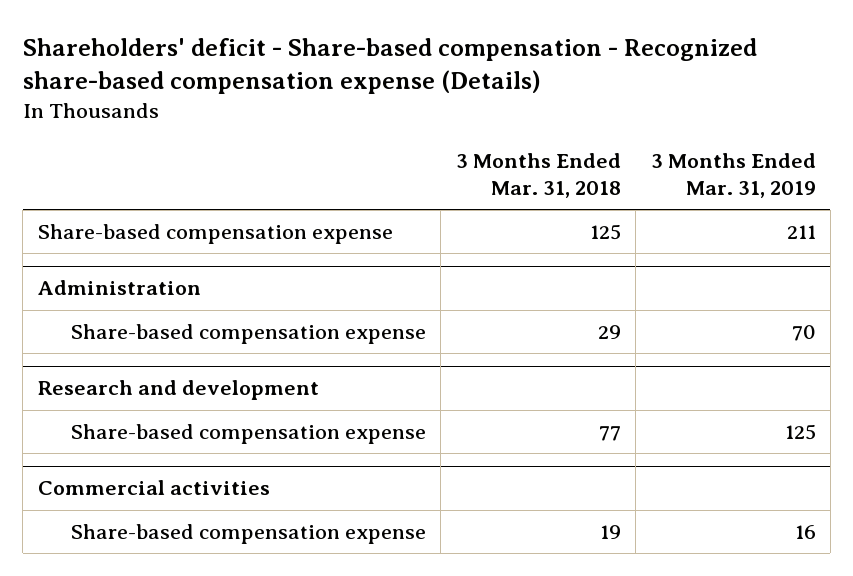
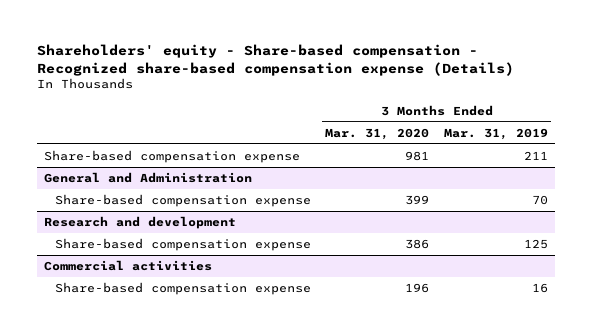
- Shareholders' deficit - Share-based compensation - Recognized share-based compensation expense (Details)
+ Shareholders' equity - Share-based compensation - Recognized share-based compensation expense (Details)
- | 3 Months Ended Mar. 31, 2018 | 3 Months Ended Mar. 31, 2019
+ | 3 Months Ended Mar. 31, 2020 | 3 Months Ended Mar. 31, 2019
- Administration
+ General and Administration

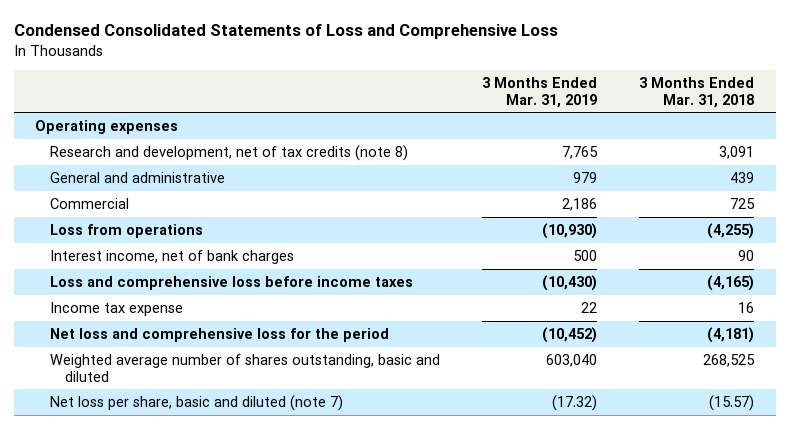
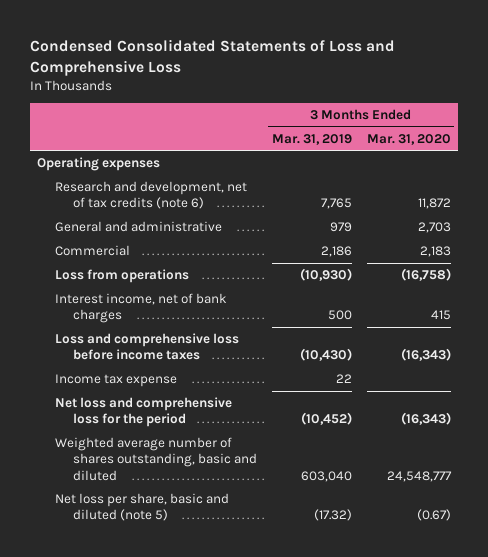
- | 3 Months Ended Mar. 31, 2019 | 3 Months Ended Mar. 31, 2018
+ | 3 Months Ended Mar. 31, 2019 | 3 Months Ended Mar. 31, 2020
- Research and development, net of tax credits (note 8) | 7,765 | 3,091
+ Research and development, net of tax credits (note 6) | 7,765 | 11,872
- Net loss per share, basic and diluted (note 7) | (17.32) | (15.57)
+ Net loss per share, basic and diluted (note 5) | (17.32) | (0.67)

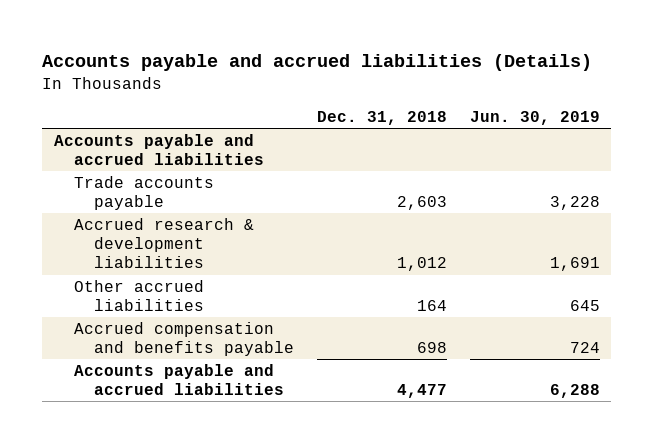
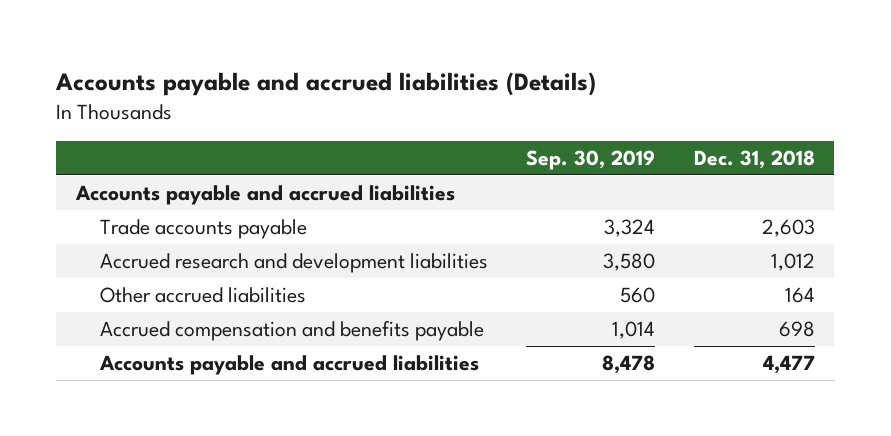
- | Dec. 31, 2018 | Jun. 30, 2019
+ | Sep. 30, 2019 | Dec. 31, 2018
- Accrued research & development liabilities | 1,012 | 1,691
+ Accrued research and development liabilities | 3,580 | 1,012

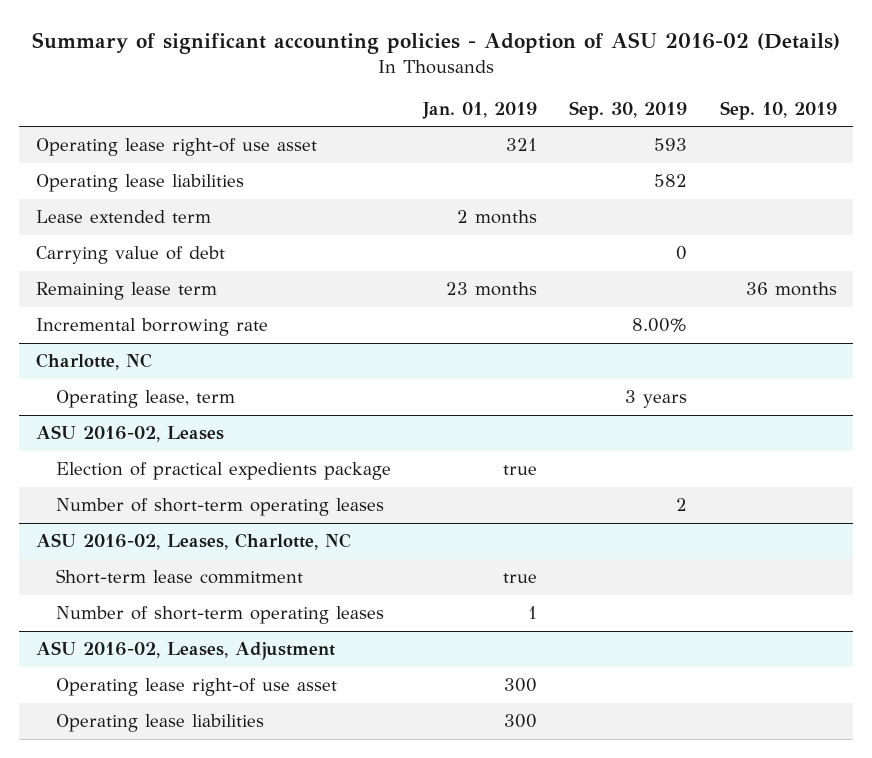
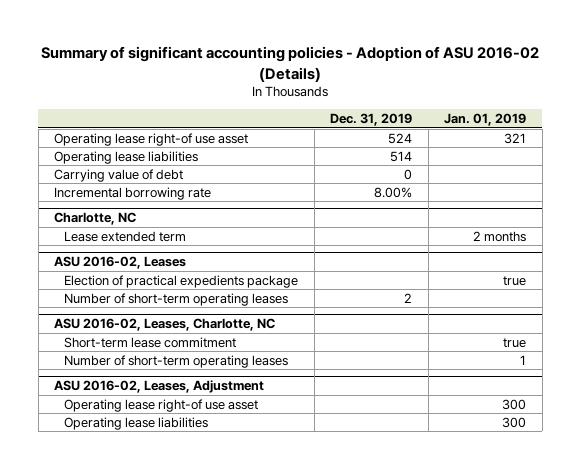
- | Jan. 01, 2019 | Sep. 30, 2019 | Sep. 10, 2019
+ | Dec. 31, 2019 | Jan. 01, 2019
- Lease extended term | 2 months | |
- Remaining lease term | 23 months | | 36 months
@ Charlotte, NC
- Operating lease, term | | 3 years |
+ Lease extended term | | 2 months

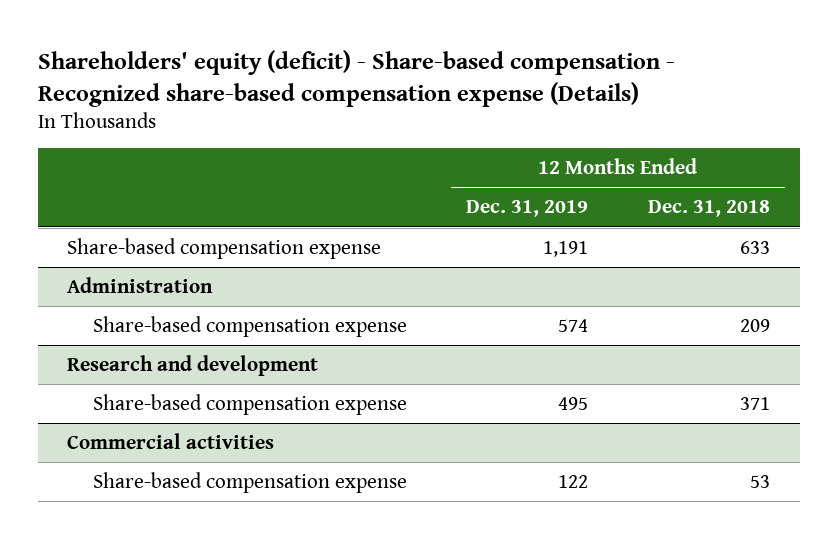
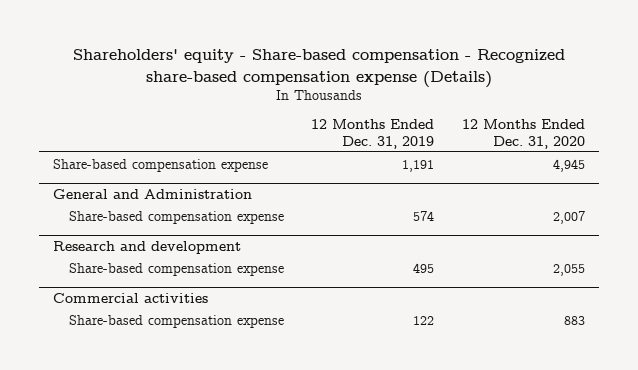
- Shareholders' equity (deficit) - Share-based compensation - Recognized share-based compensation expense (Details)
+ Shareholders' equity - Share-based compensation - Recognized share-based compensation expense (Details)
- | 12 Months Ended Dec. 31, 2019 | 12 Months Ended Dec. 31, 2018
+ | 12 Months Ended Dec. 31, 2019 | 12 Months Ended Dec. 31, 2020
- Administration
+ General and Administration

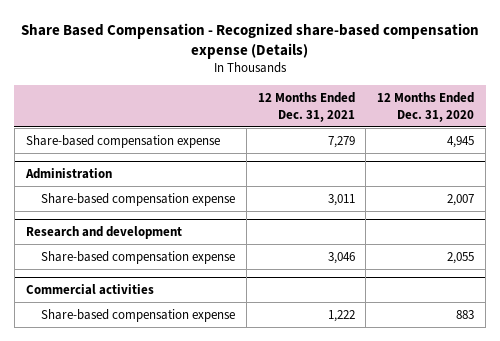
- Shareholders' equity - Share-based compensation - Recognized share-based compensation expense (Details)
+ Share Based Compensation - Recognized share-based compensation expense (Details)
- | 12 Months Ended Dec. 31, 2019 | 12 Months Ended Dec. 31, 2020
+ | 12 Months Ended Dec. 31, 2021 | 12 Months Ended Dec. 31, 2020
- General and Administration
+ Administration

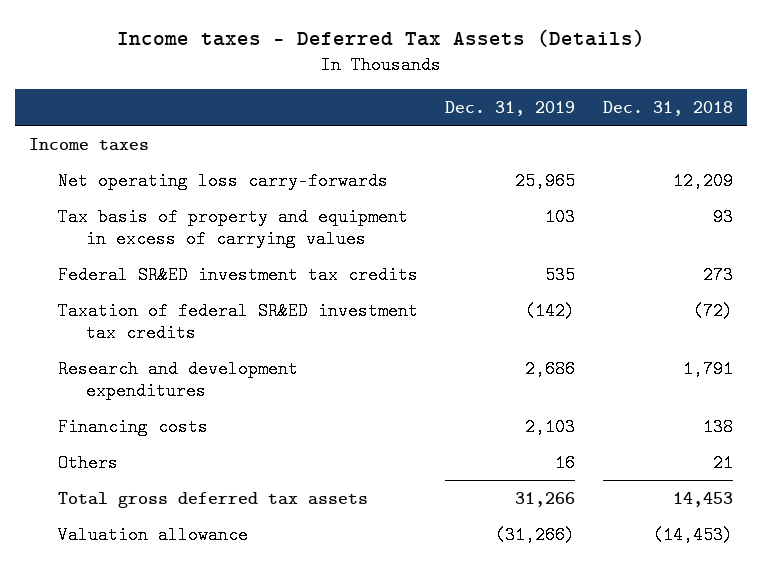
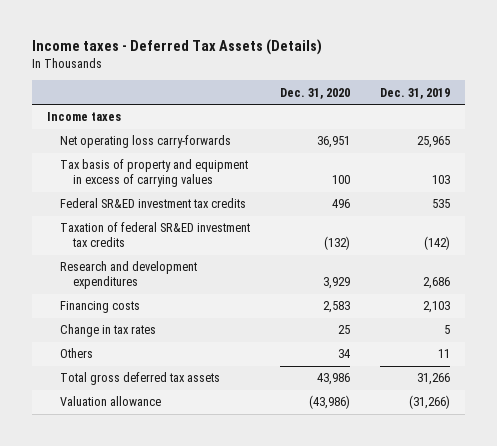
- | Dec. 31, 2019 | Dec. 31, 2018
+ | Dec. 31, 2020 | Dec. 31, 2019
- Others | 16 | 21
+ Change in tax rates | 25 | 5
+ Others | 34 | 11

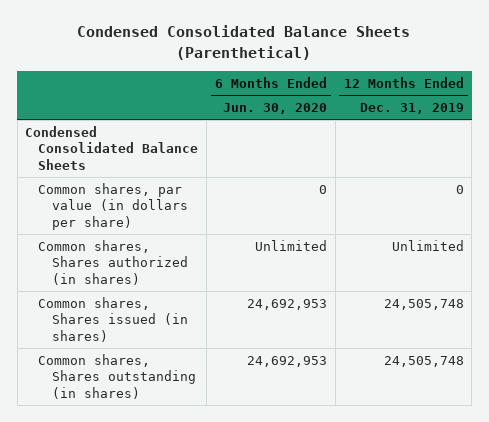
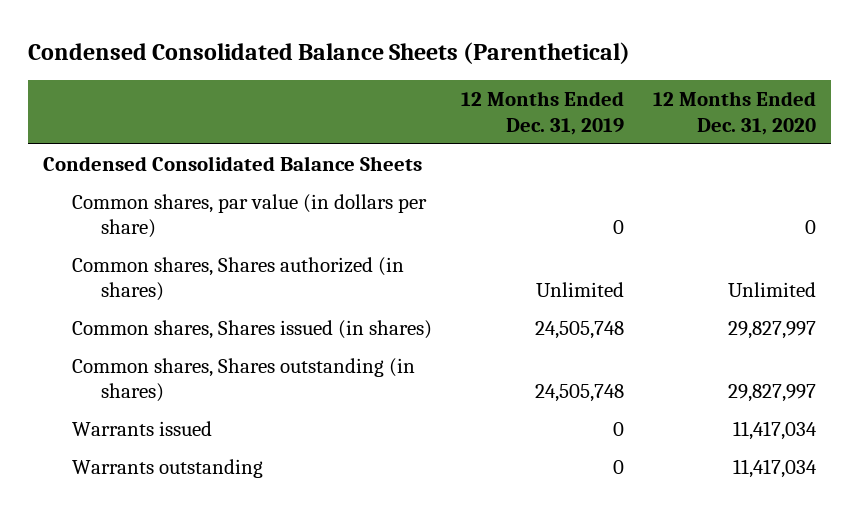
- | 6 Months Ended Jun. 30, 2020 | 12 Months Ended Dec. 31, 2019
+ | 12 Months Ended Dec. 31, 2019 | 12 Months Ended Dec. 31, 2020
+ Warrants issued | 0 | 11,417,034
+ Warrants outstanding | 0 | 11,417,034

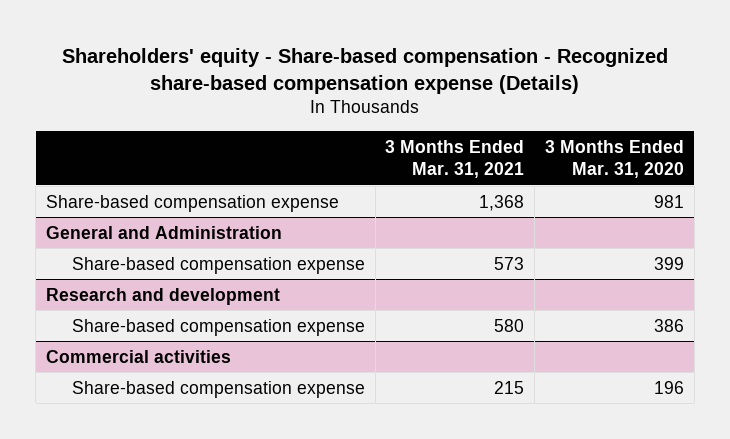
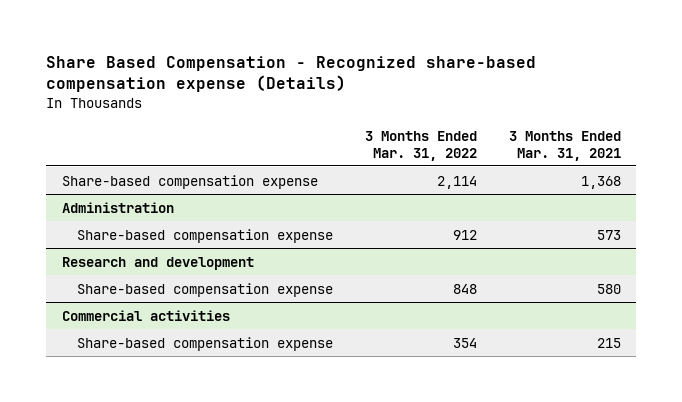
- Shareholders' equity - Share-based compensation - Recognized share-based compensation expense (Details)
+ Share Based Compensation - Recognized share-based compensation expense (Details)
- | 3 Months Ended Mar. 31, 2021 | 3 Months Ended Mar. 31, 2020
+ | 3 Months Ended Mar. 31, 2022 | 3 Months Ended Mar. 31, 2021
- General and Administration
+ Administration

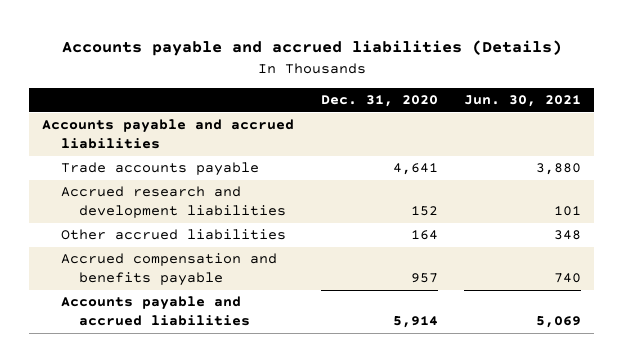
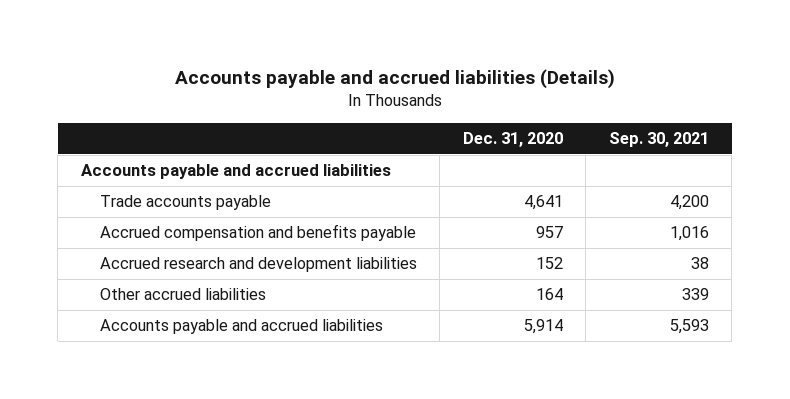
- | Dec. 31, 2020 | Jun. 30, 2021
+ | Dec. 31, 2020 | Sep. 30, 2021
moved up: Accrued compensation and benefits payable | 957 | 1,016

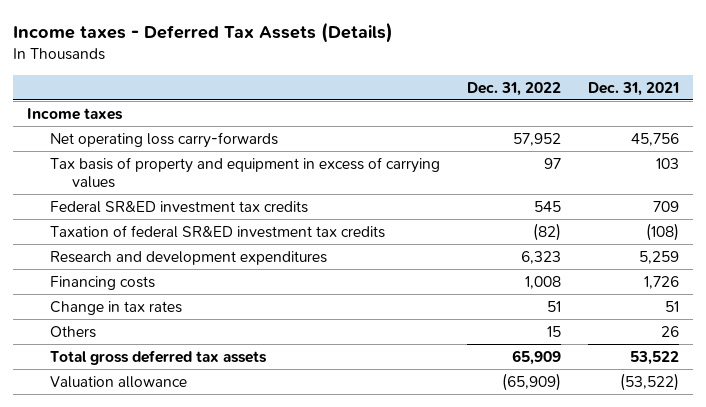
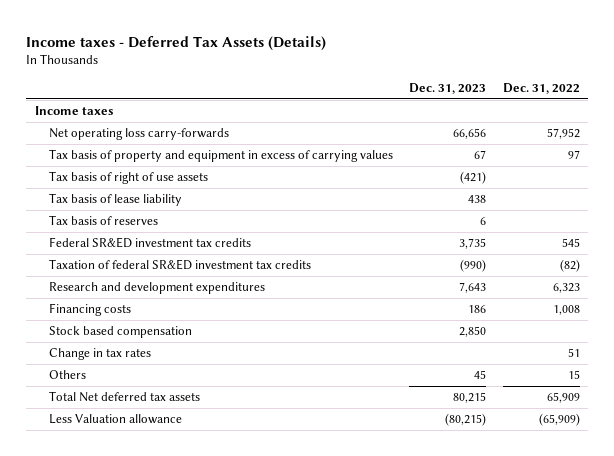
- | Dec. 31, 2022 | Dec. 31, 2021
+ | Dec. 31, 2023 | Dec. 31, 2022
+ Tax basis of right of use assets | (421) |
+ Tax basis of lease liability | 438 |
+ Tax basis of reserves | 6 |
+ Stock based compensation | 2,850 |
- Total gross deferred tax assets | 65,909 | 53,522
- Valuation allowance | (65,909) | (53,522)
+ Total Net deferred tax assets | 80,215 | 65,909
+ Less Valuation allowance | (80,215) | (65,909)

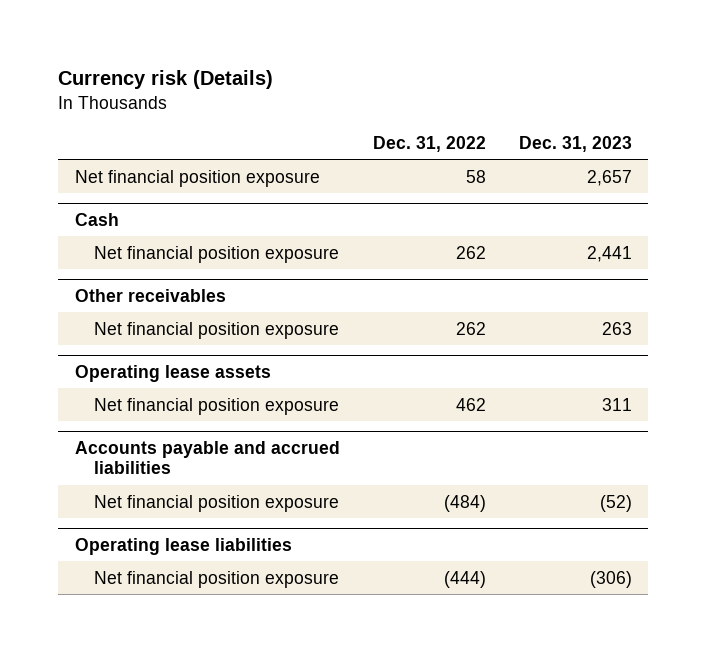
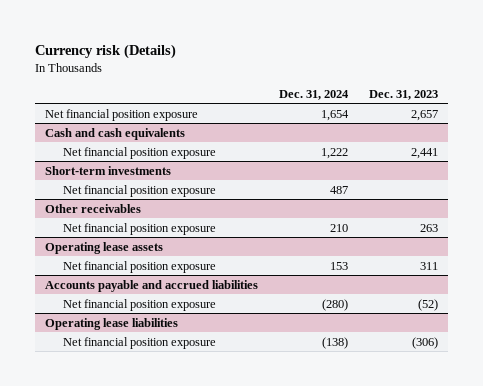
- | Dec. 31, 2022 | Dec. 31, 2023
+ | Dec. 31, 2024 | Dec. 31, 2023
- Cash
+ Cash and cash equivalents
+ Short-term investments
+ Net financial position exposure | 487 |

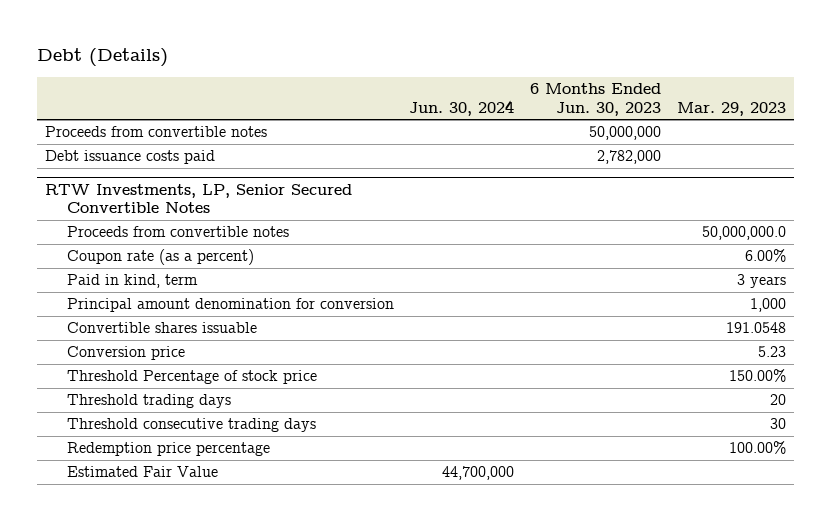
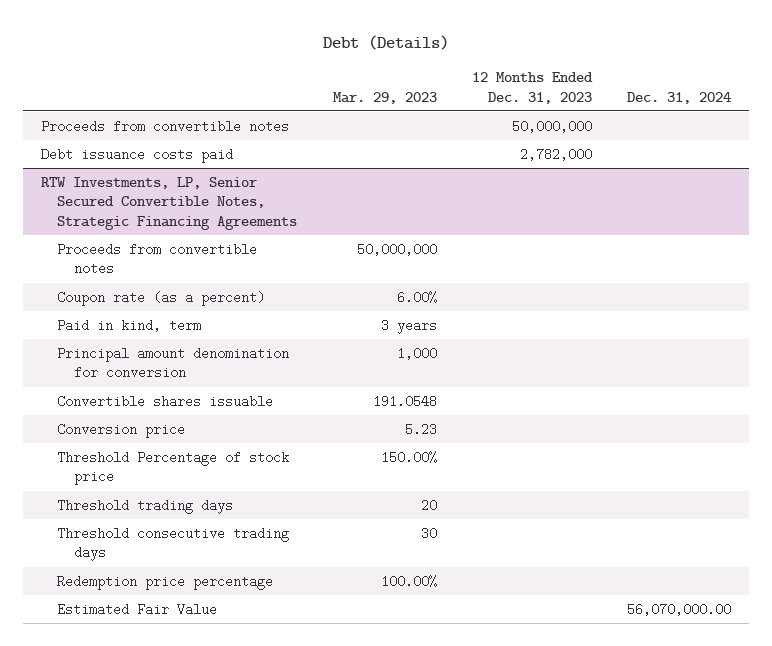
- | Jun. 30, 2024 | 6 Months Ended Jun. 30, 2023 | Mar. 29, 2023
+ | Mar. 29, 2023 | 12 Months Ended Dec. 31, 2023 | Dec. 31, 2024
- RTW Investments, LP, Senior Secured Convertible Notes
- Proceeds from convertible notes | | | 50,000,000.0
+ RTW Investments, LP, Senior Secured Convertible Notes, Strategic Financing Agreements
+ Proceeds from convertible notes | 50,000,000 | |

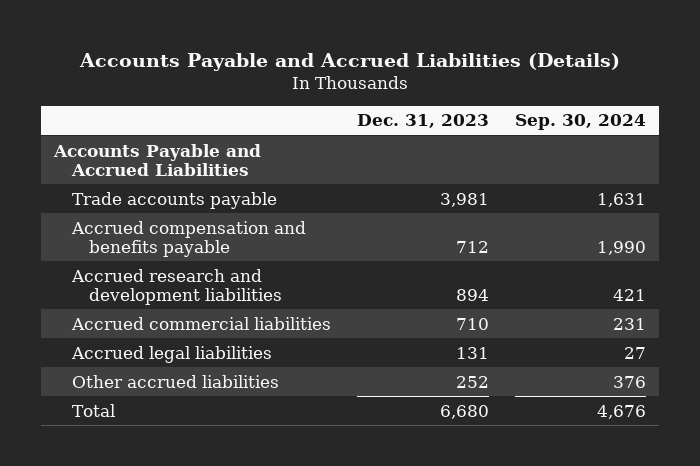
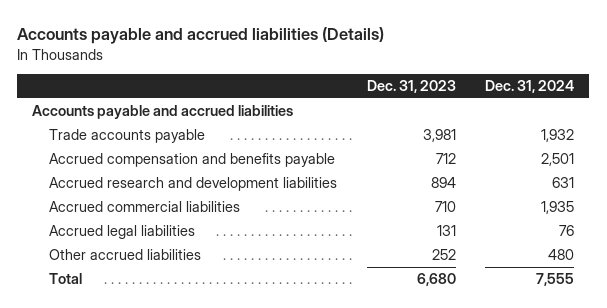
- Accounts Payable and Accrued Liabilities (Details)
+ Accounts payable and accrued liabilities (Details)
- | Dec. 31, 2023 | Sep. 30, 2024
+ | Dec. 31, 2023 | Dec. 31, 2024
- Accounts Payable and Accrued Liabilities
+ Accounts payable and accrued liabilities

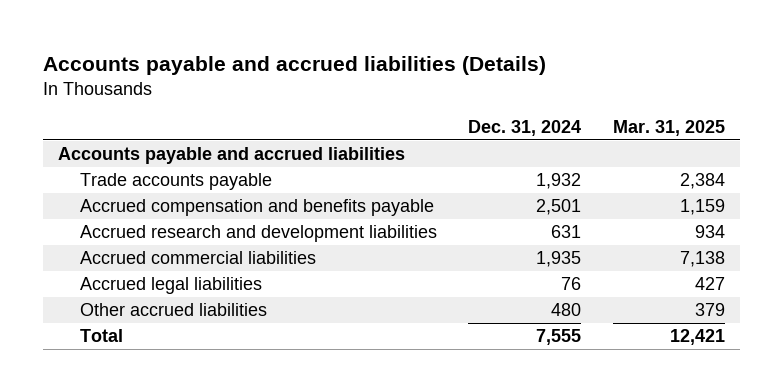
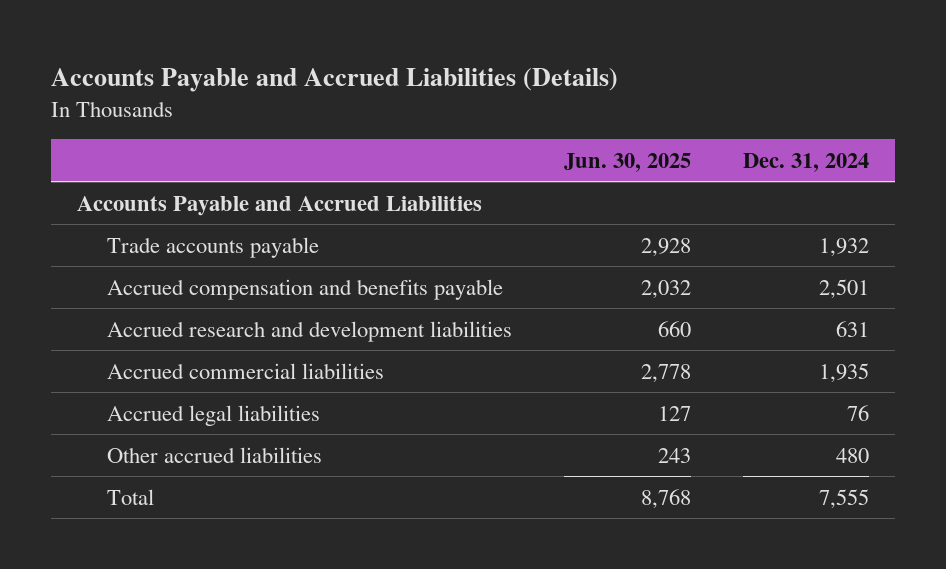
- Accounts payable and accrued liabilities (Details)
+ Accounts Payable and Accrued Liabilities (Details)
- | Dec. 31, 2024 | Mar. 31, 2025
+ | Jun. 30, 2025 | Dec. 31, 2024
- Accounts payable and accrued liabilities
+ Accounts Payable and Accrued Liabilities

